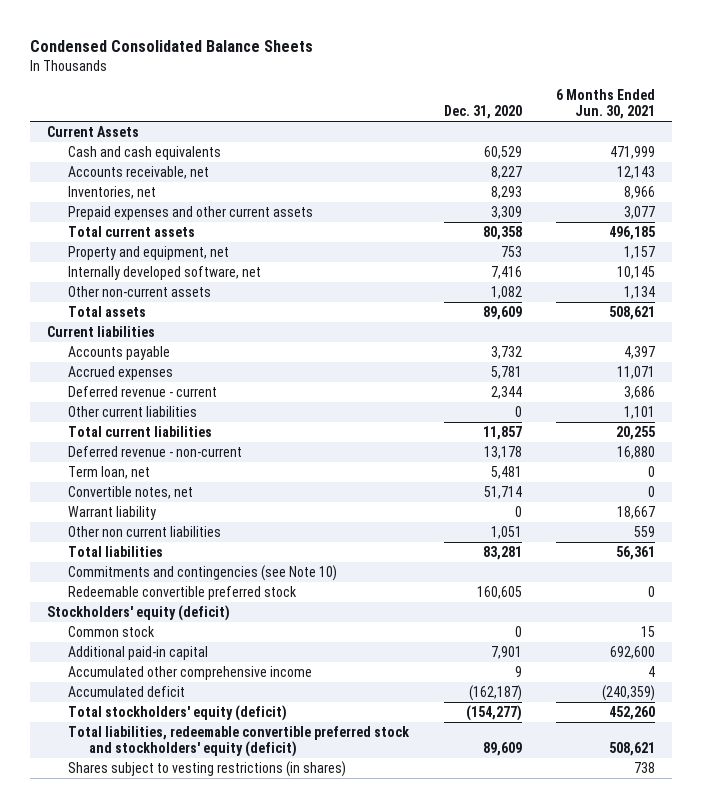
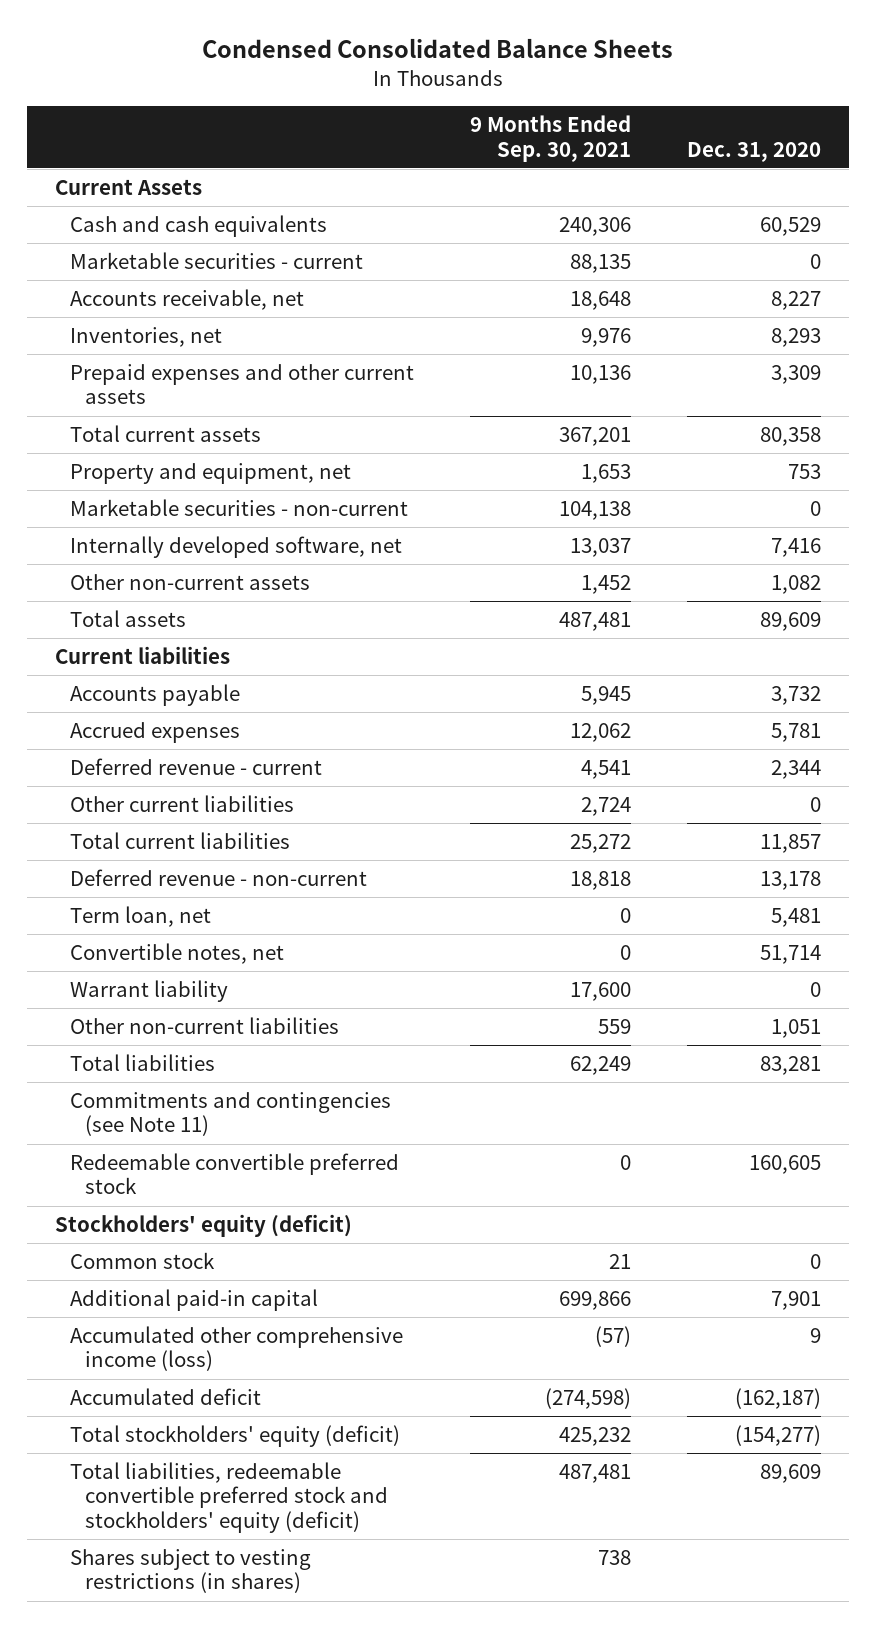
- | Dec. 31, 2020 | 6 Months Ended Jun. 30, 2021
+ | 9 Months Ended Sep. 30, 2021 | Dec. 31, 2020
+ Marketable securities - current | 88,135 | 0
+ Marketable securities - non-current | 104,138 | 0
- Other non current liabilities | 1,051 | 559
+ Other non-current liabilities | 559 | 1,051
- Commitments and contingencies (see Note 10)
+ Commitments and contingencies (see Note 11)
- Accumulated other comprehensive income | 9 | 4
+ Accumulated other comprehensive income (loss) | (57) | 9

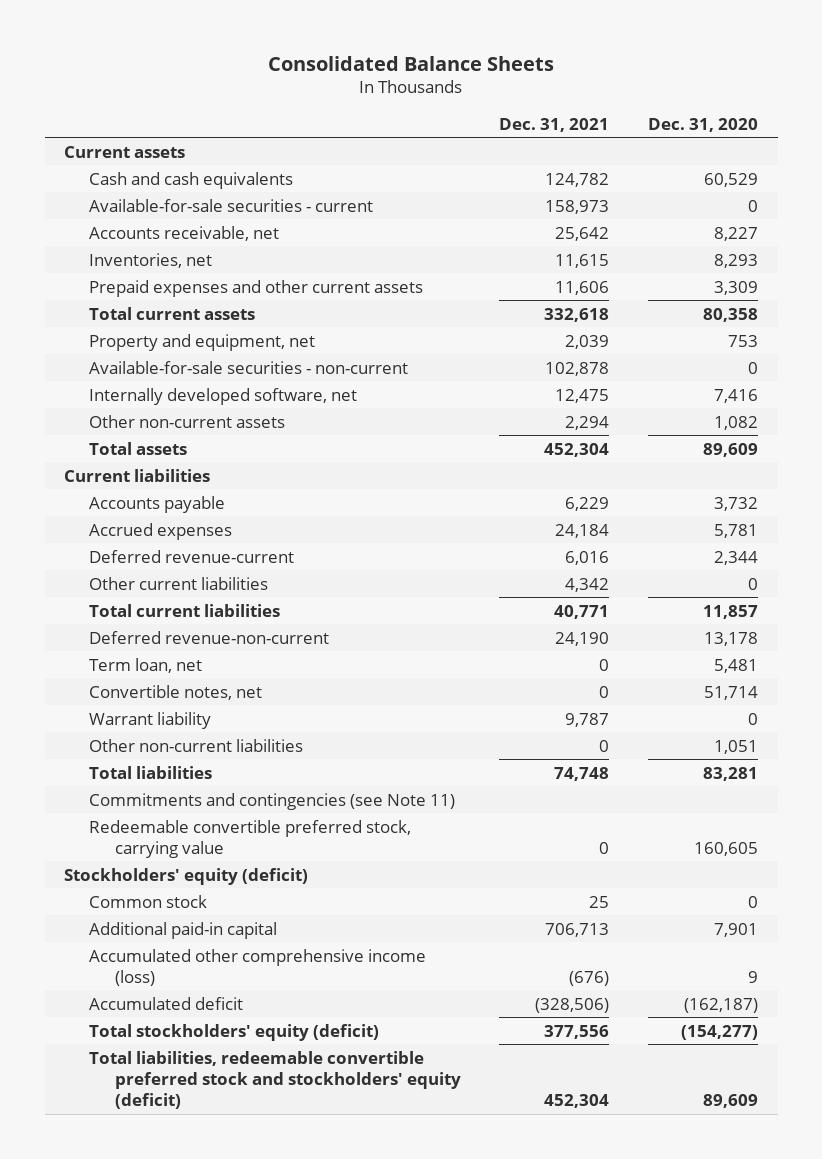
- Condensed Consolidated Balance Sheets
+ Consolidated Balance Sheets
- | 9 Months Ended Sep. 30, 2021 | Dec. 31, 2020
+ | Dec. 31, 2021 | Dec. 31, 2020
- Current Assets
+ Current assets
- Marketable securities - current | 88,135 | 0
+ Available-for-sale securities - current | 158,973 | 0
- Marketable securities - non-current | 104,138 | 0
+ Available-for-sale securities - non-current | 102,878 | 0
- Deferred revenue - current | 4,541 | 2,344
+ Deferred revenue-current | 6,016 | 2,344
- Deferred revenue - non-current | 18,818 | 13,178
+ Deferred revenue-non-current | 24,190 | 13,178
- Redeemable convertible preferred stock | 0 | 160,605
+ Redeemable convertible preferred stock, carrying value | 0 | 160,605
- Shares subject to vesting restrictions (in shares) | 738 |

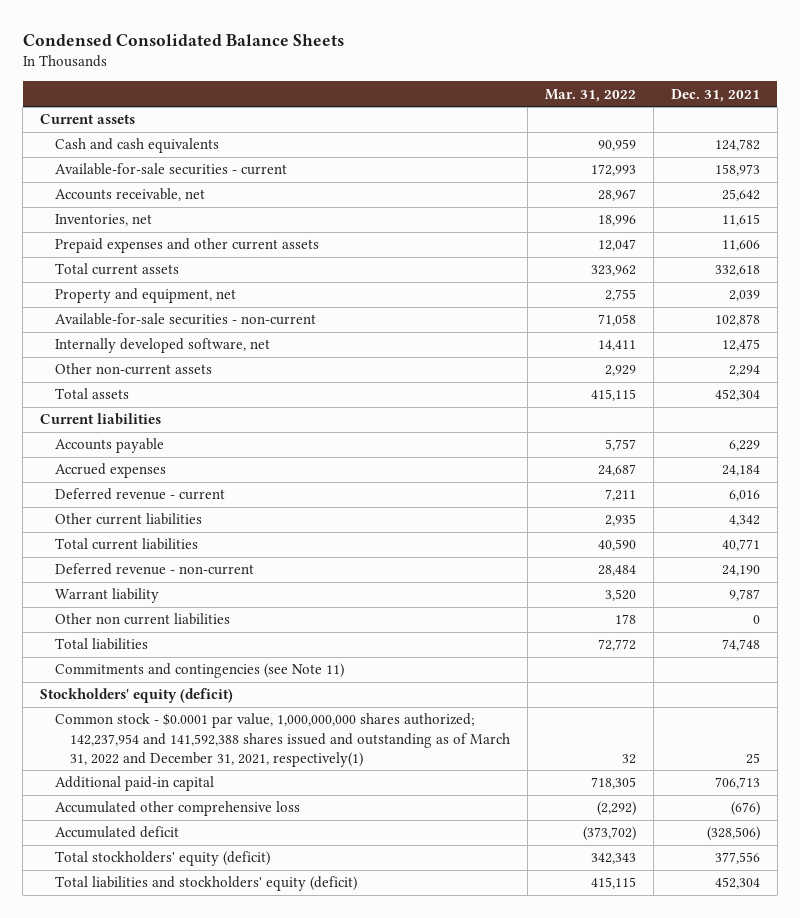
- Consolidated Balance Sheets
+ Condensed Consolidated Balance Sheets
- | Dec. 31, 2021 | Dec. 31, 2020
+ | Mar. 31, 2022 | Dec. 31, 2021
- Deferred revenue-current | 6,016 | 2,344
+ Deferred revenue - current | 7,211 | 6,016
- Deferred revenue-non-current | 24,190 | 13,178
- Term loan, net | 0 | 5,481
- Convertible notes, net | 0 | 51,714
+ Deferred revenue - non-current | 28,484 | 24,190
- Other non-current liabilities | 0 | 1,051
+ Other non current liabilities | 178 | 0
- Redeemable convertible preferred stock, carrying value | 0 | 160,605
- Common stock | 25 | 0
+ Common stock - $0.0001 par value, 1,000,000,000 shares authorized; 142,237,954 and 141,592,388 shares issued and outstanding as of March 31, 2022 and December 31, 2021, respectively(1) | 32 | 25
- Accumulated other comprehensive income (loss) | (676) | 9
+ Accumulated other comprehensive loss | (2,292) | (676)
- Total liabilities, redeemable convertible preferred stock and stockholders' equity (deficit) | 452,304 | 89,609
+ Total liabilities and stockholders' equity (deficit) | 415,115 | 452,304

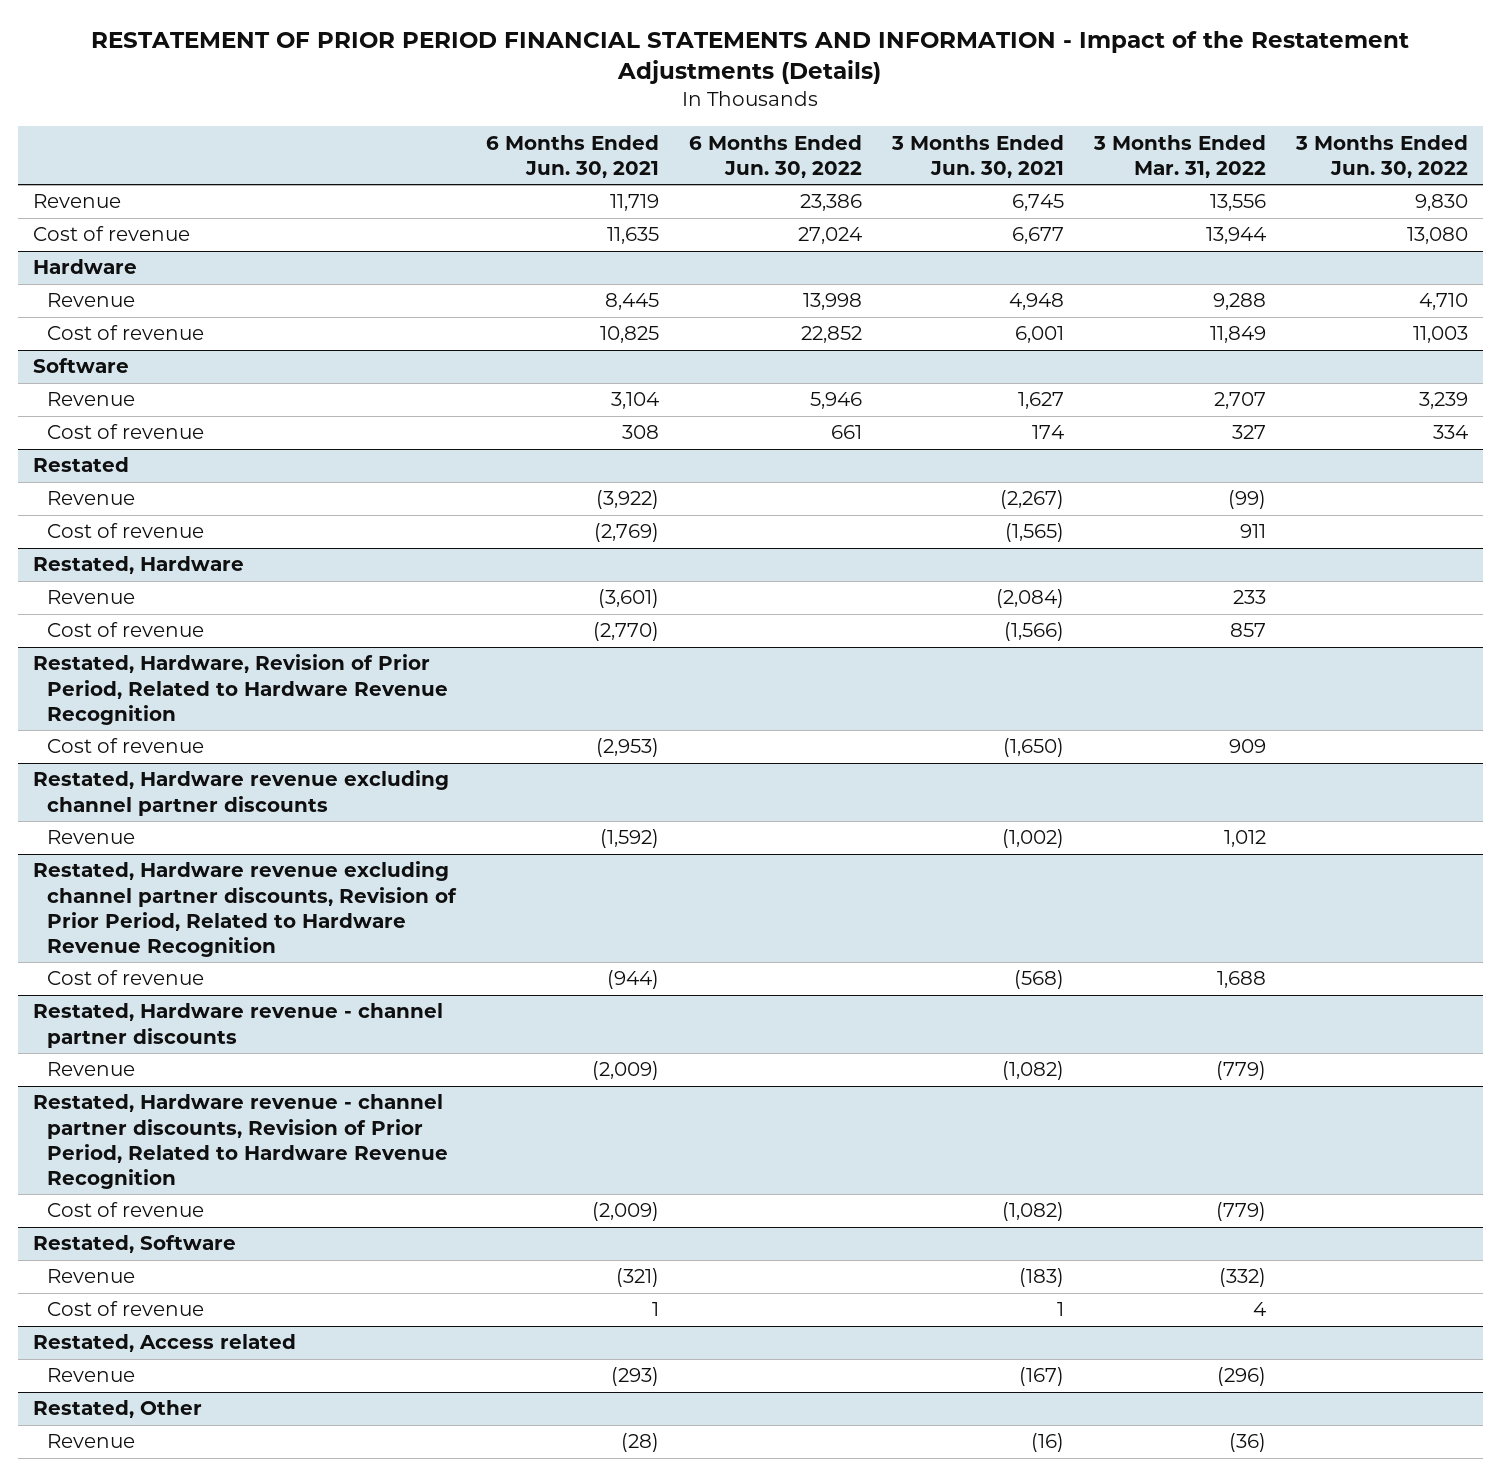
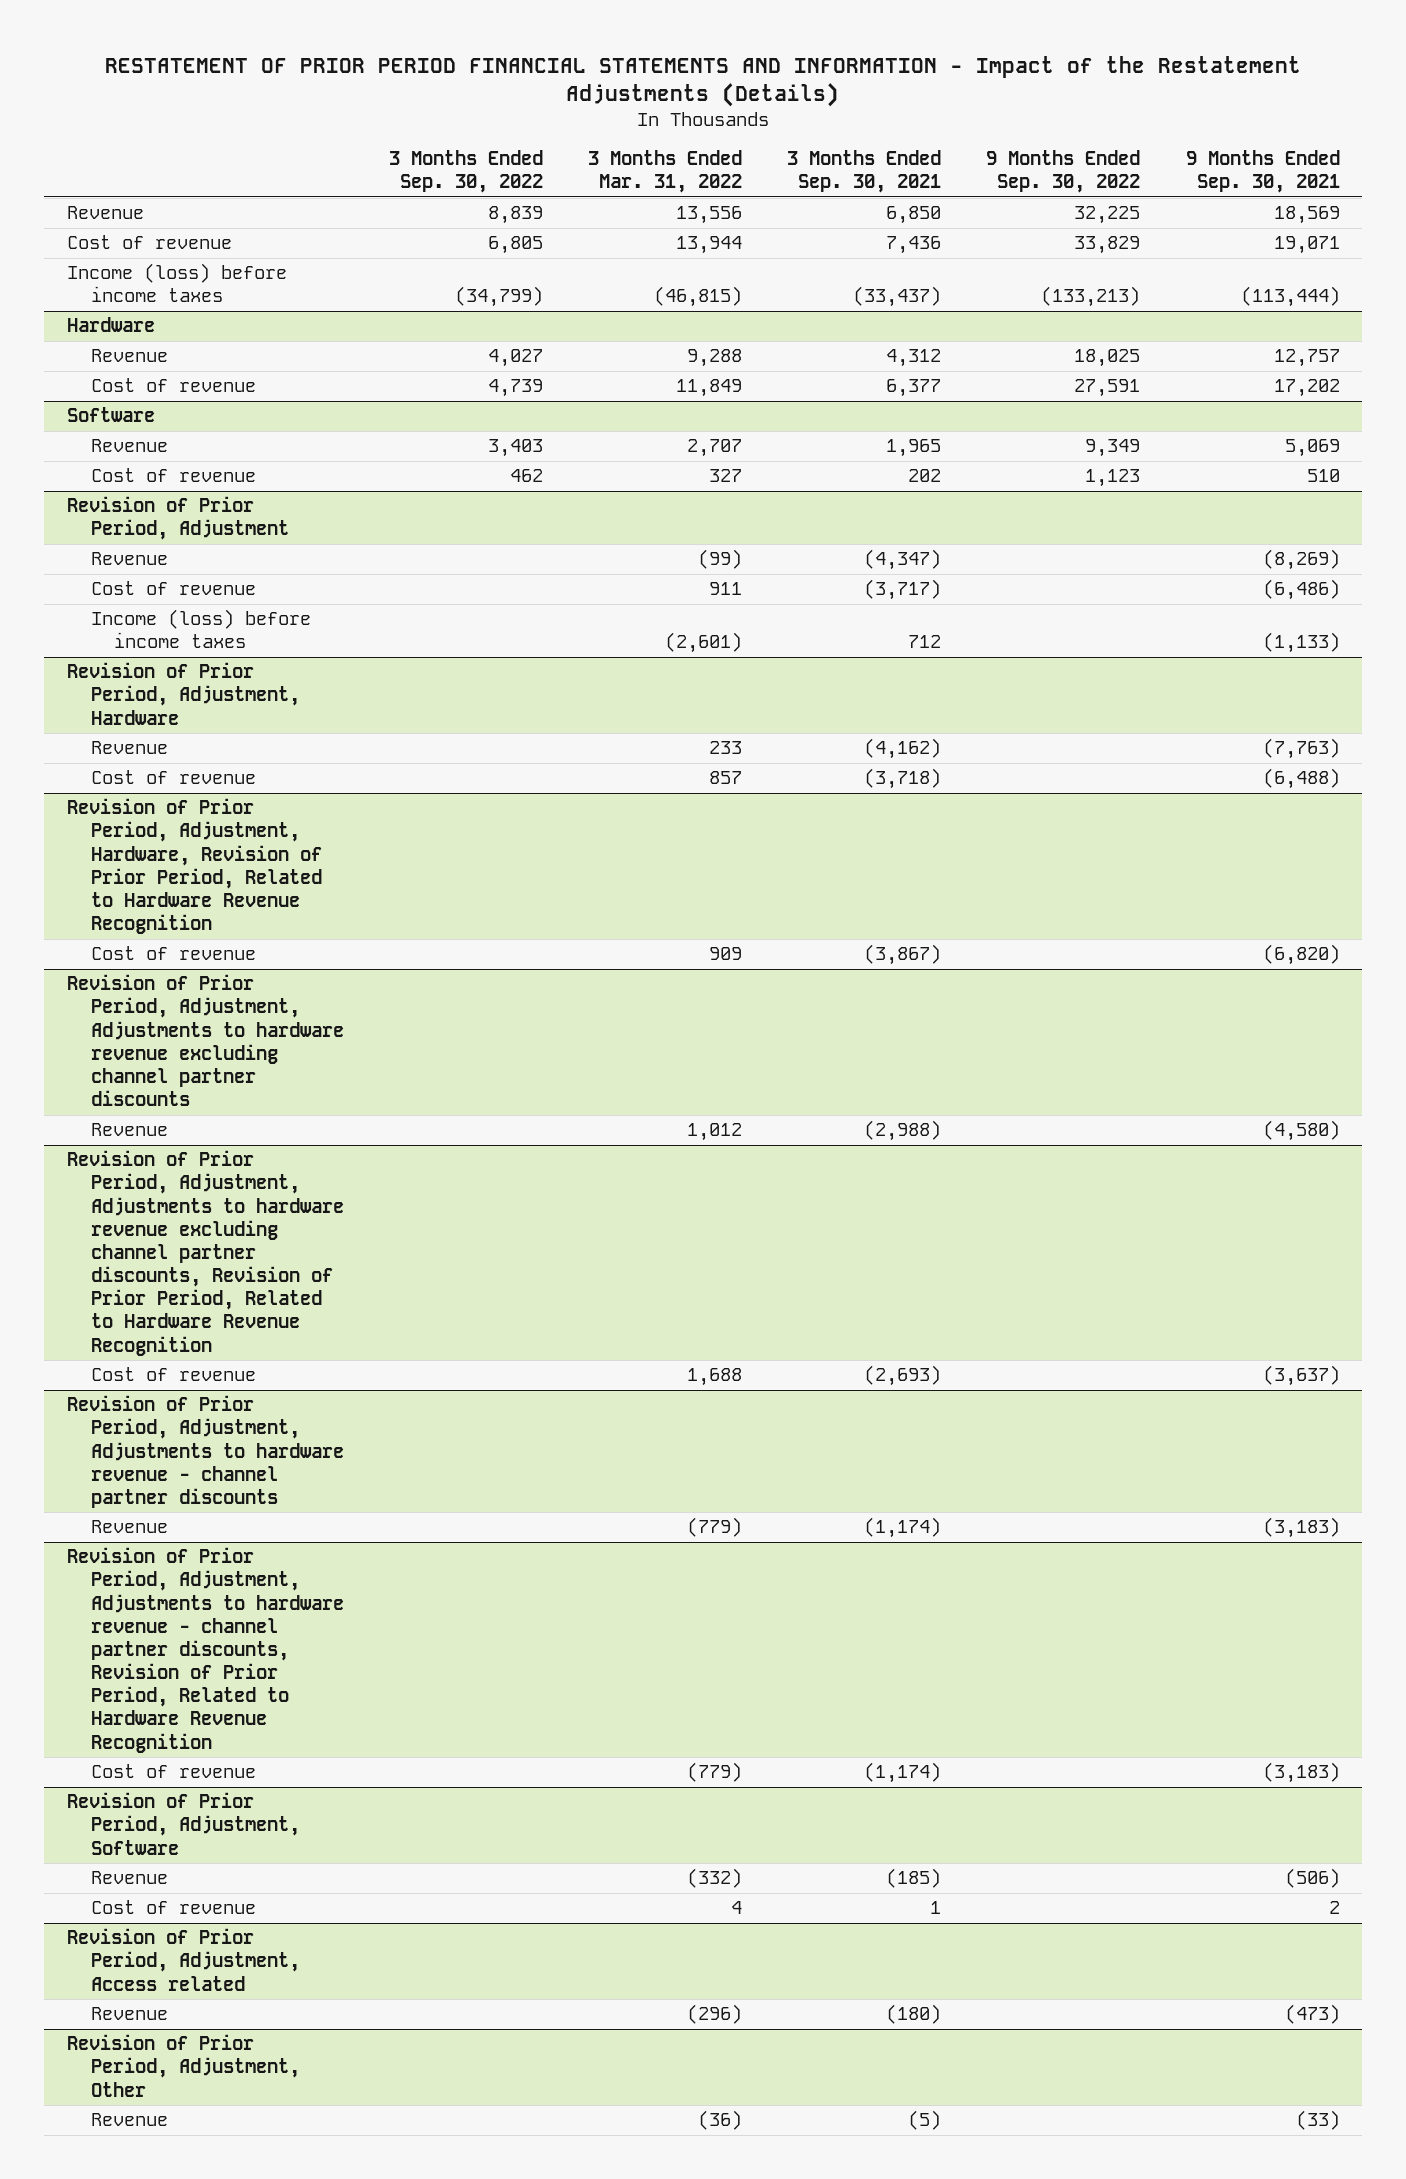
- | 6 Months Ended Jun. 30, 2021 | 6 Months Ended Jun. 30, 2022 | 3 Months Ended Jun. 30, 2021 | 3 Months Ended Mar. 31, 2022 | 3 Months Ended Jun. 30, 2022
+ | 3 Months Ended Sep. 30, 2022 | 3 Months Ended Mar. 31, 2022 | 3 Months Ended Sep. 30, 2021 | 9 Months Ended Sep. 30, 2022 | 9 Months Ended Sep. 30, 2021
+ Income (loss) before income taxes | (34,799) | (46,815) | (33,437) | (133,213) | (113,444)
- Restated
+ Revision of Prior Period, Adjustment
- Restated, Hardware
+ Income (loss) before income taxes | | (2,601) | 712 | | (1,133)
+ Revision of Prior Period, Adjustment, Hardware
- Restated, Hardware, Revision of Prior Period, Related to Hardware Revenue Recognition
+ Revision of Prior Period, Adjustment, Hardware, Revision of Prior Period, Related to Hardware Revenue Recognition
- Restated, Hardware revenue excluding channel partner discounts
+ Revision of Prior Period, Adjustment, Adjustments to hardware revenue excluding channel partner discounts
- Restated, Hardware revenue excluding channel partner discounts, Revision of Prior Period, Related to Hardware Revenue Recognition
+ Revision of Prior Period, Adjustment, Adjustments to hardware revenue excluding channel partner discounts, Revision of Prior Period, Related to Hardware Revenue Recognition
- Restated, Hardware revenue - channel partner discounts
+ Revision of Prior Period, Adjustment, Adjustments to hardware revenue - channel partner discounts
- Restated, Hardware revenue - channel partner discounts, Revision of Prior Period, Related to Hardware Revenue Recognition
+ Revision of Prior Period, Adjustment, Adjustments to hardware revenue - channel partner discounts, Revision of Prior Period, Related to Hardware Revenue Recognition
- Restated, Software
+ Revision of Prior Period, Adjustment, Software
- Restated, Access related
+ Revision of Prior Period, Adjustment, Access related
- Restated, Other
+ Revision of Prior Period, Adjustment, Other

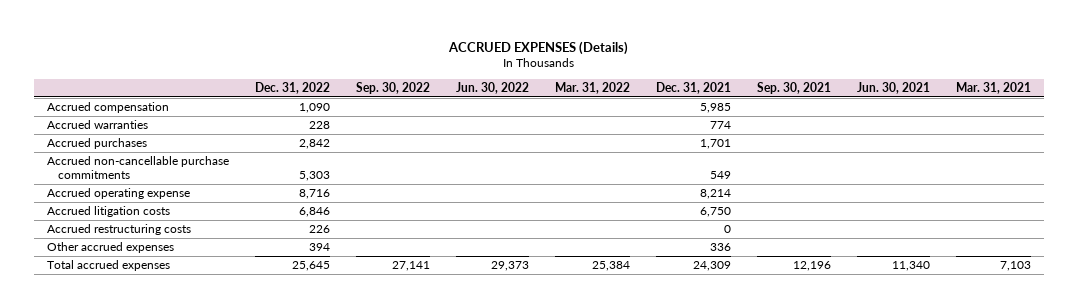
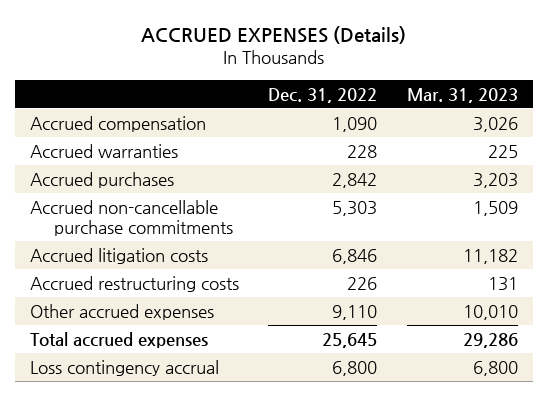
- | Dec. 31, 2022 | Sep. 30, 2022 | Jun. 30, 2022 | Mar. 31, 2022 | Dec. 31, 2021 | Sep. 30, 2021 | Jun. 30, 2021 | Mar. 31, 2021
+ | Dec. 31, 2022 | Mar. 31, 2023
- Accrued operating expense | 8,716 | | | | 8,214 | | |
- Other accrued expenses | 394 | | | | 336 | | |
+ Other accrued expenses | 9,110 | 10,010
+ Loss contingency accrual | 6,800 | 6,800

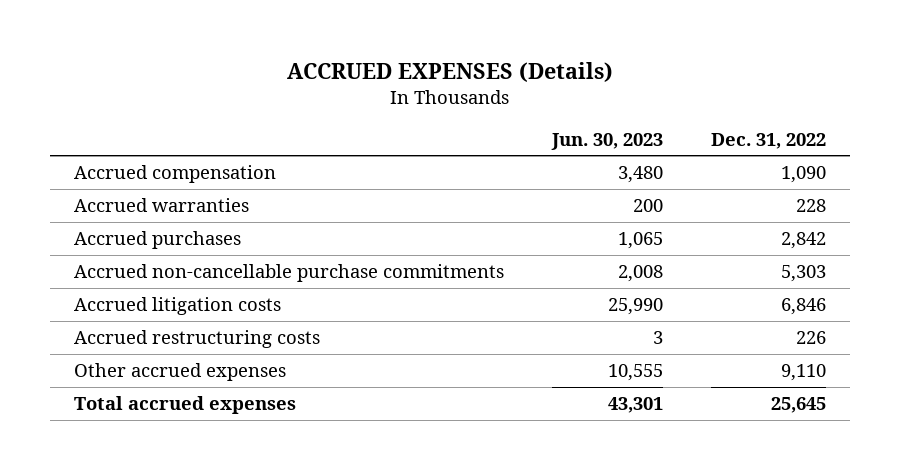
- | Dec. 31, 2022 | Mar. 31, 2023
+ | Jun. 30, 2023 | Dec. 31, 2022
- Loss contingency accrual | 6,800 | 6,800

